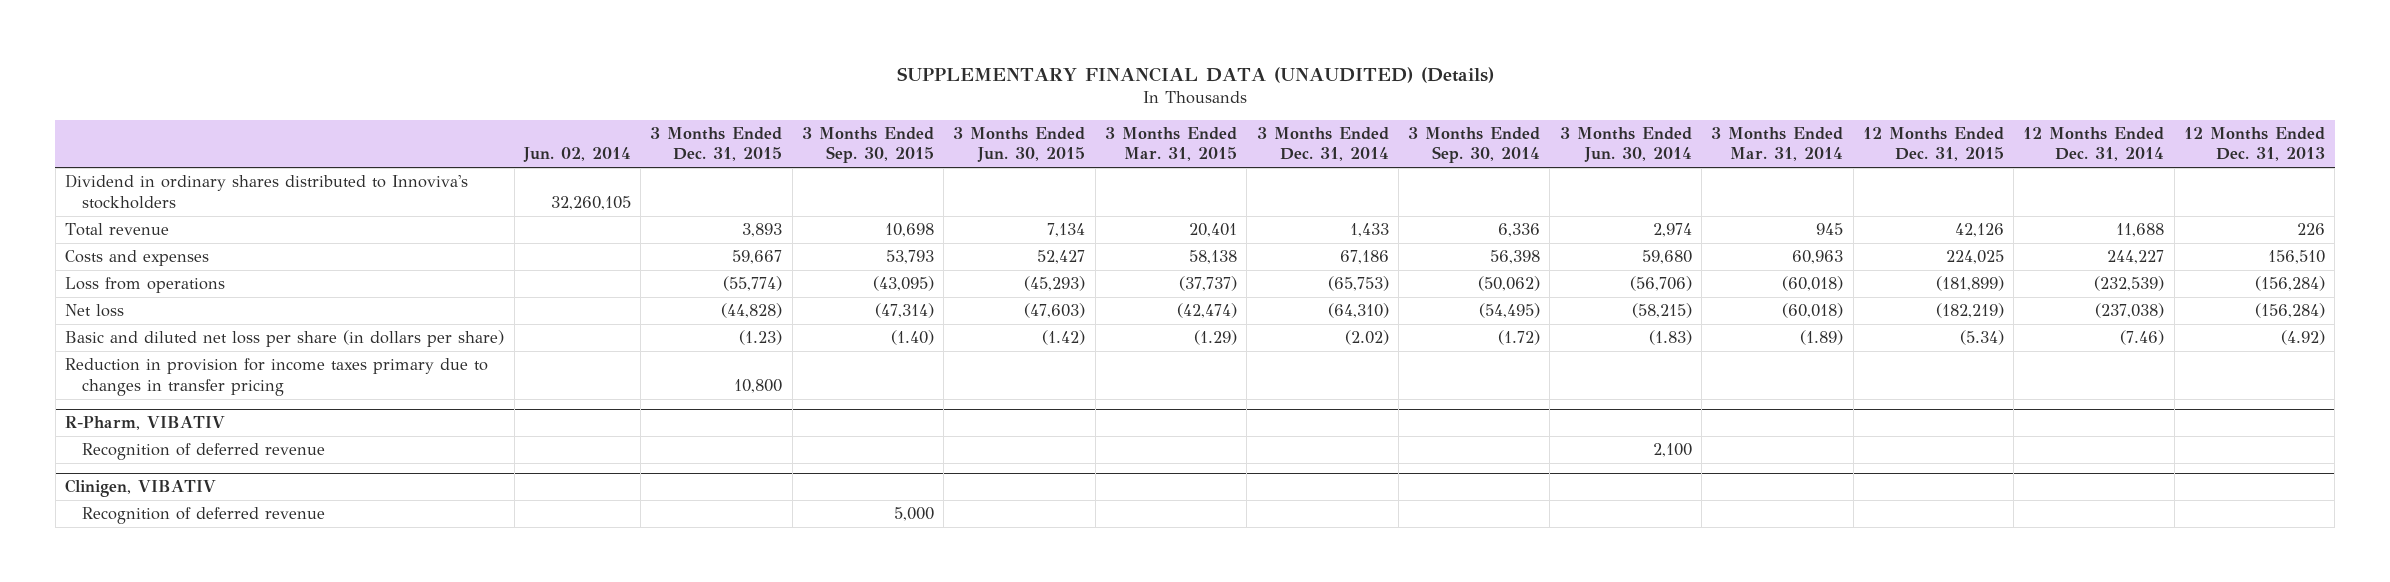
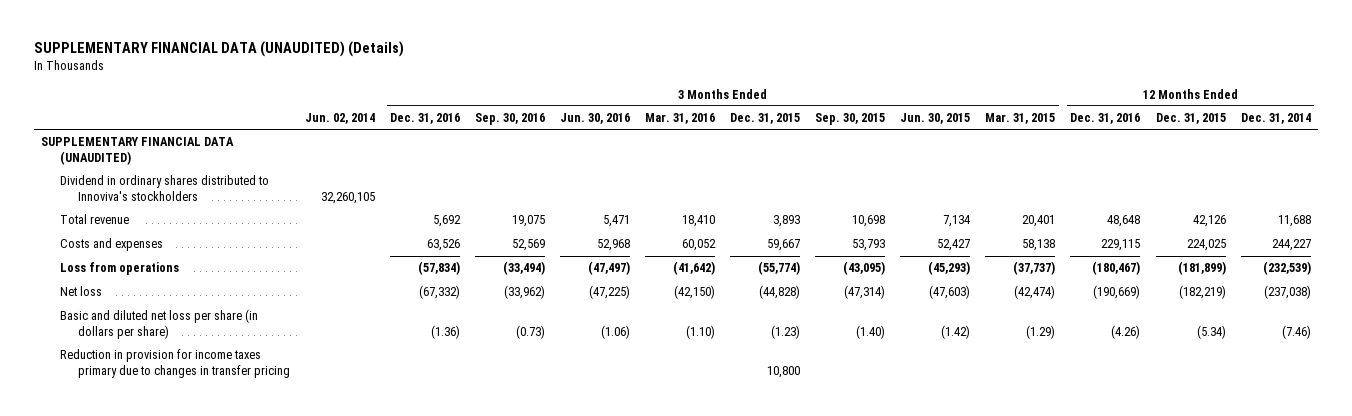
- | Jun. 02, 2014 | 3 Months Ended Dec. 31, 2015 | 3 Months Ended Sep. 30, 2015 | 3 Months Ended Jun. 30, 2015 | 3 Months Ended Mar. 31, 2015 | 3 Months Ended Dec. 31, 2014 | 3 Months Ended Sep. 30, 2014 | 3 Months Ended Jun. 30, 2014 | 3 Months Ended Mar. 31, 2014 | 12 Months Ended Dec. 31, 2015 | 12 Months Ended Dec. 31, 2014 | 12 Months Ended Dec. 31, 2013
+ | Jun. 02, 2014 | 3 Months Ended Dec. 31, 2016 | 3 Months Ended Sep. 30, 2016 | 3 Months Ended Jun. 30, 2016 | 3 Months Ended Mar. 31, 2016 | 3 Months Ended Dec. 31, 2015 | 3 Months Ended Sep. 30, 2015 | 3 Months Ended Jun. 30, 2015 | 3 Months Ended Mar. 31, 2015 | 12 Months Ended Dec. 31, 2016 | 12 Months Ended Dec. 31, 2015 | 12 Months Ended Dec. 31, 2014
+ SUPPLEMENTARY FINANCIAL DATA (UNAUDITED)
- R-Pharm, VIBATIV
- Recognition of deferred revenue | | | | | | | | 2,100 | | | |
- Clinigen, VIBATIV
- Recognition of deferred revenue | | | 5,000 | | | | | | | | |

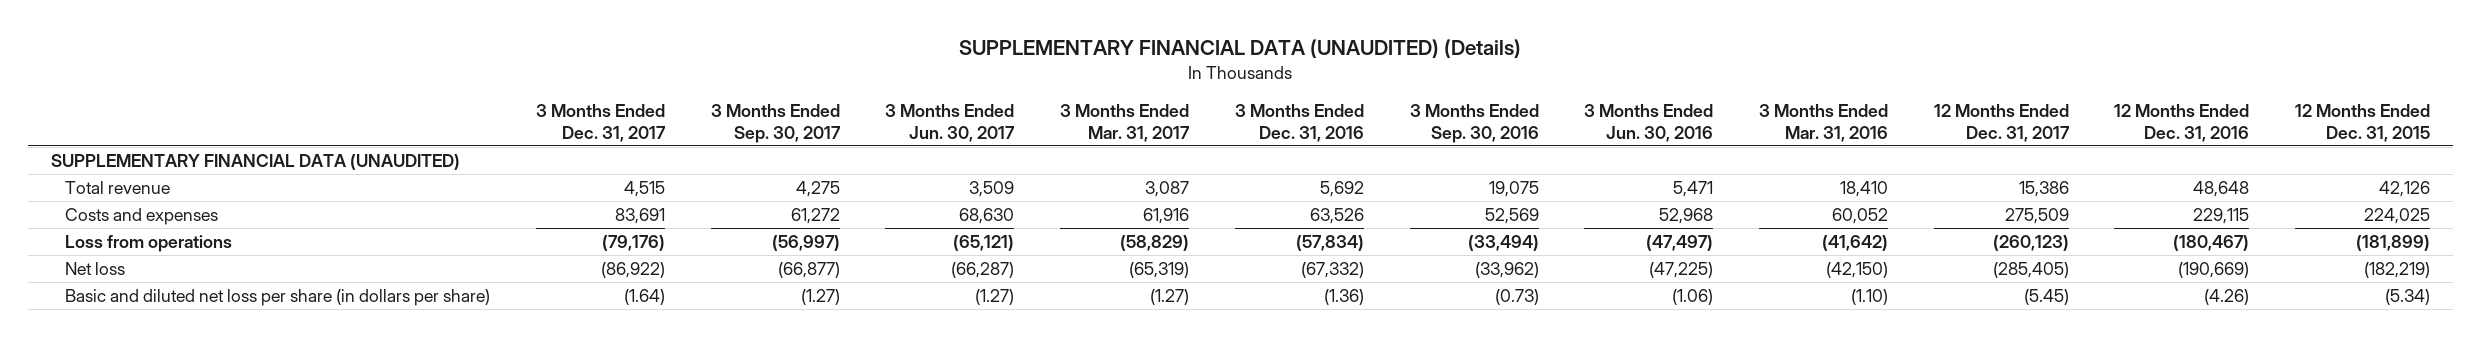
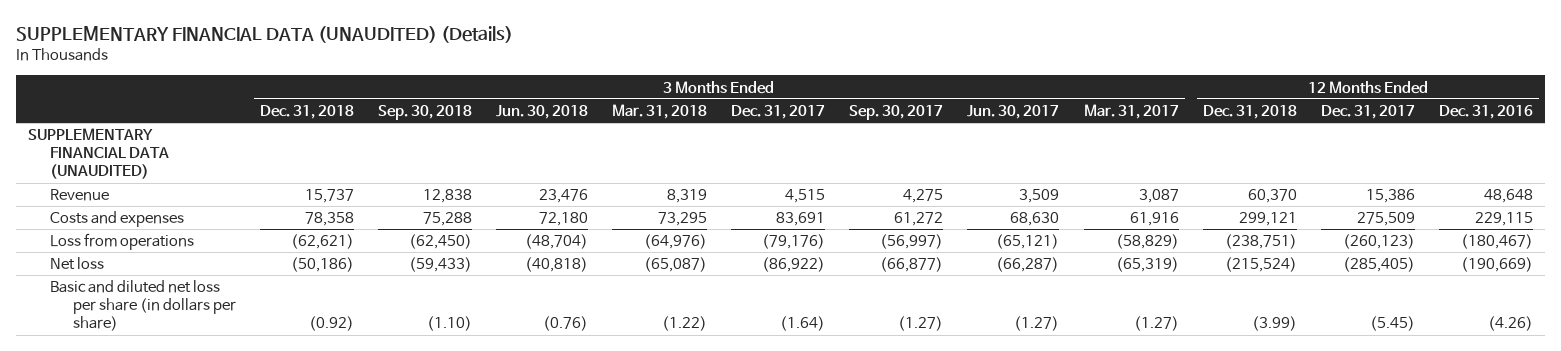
- | 3 Months Ended Dec. 31, 2017 | 3 Months Ended Sep. 30, 2017 | 3 Months Ended Jun. 30, 2017 | 3 Months Ended Mar. 31, 2017 | 3 Months Ended Dec. 31, 2016 | 3 Months Ended Sep. 30, 2016 | 3 Months Ended Jun. 30, 2016 | 3 Months Ended Mar. 31, 2016 | 12 Months Ended Dec. 31, 2017 | 12 Months Ended Dec. 31, 2016 | 12 Months Ended Dec. 31, 2015
+ | 3 Months Ended Dec. 31, 2018 | 3 Months Ended Sep. 30, 2018 | 3 Months Ended Jun. 30, 2018 | 3 Months Ended Mar. 31, 2018 | 3 Months Ended Dec. 31, 2017 | 3 Months Ended Sep. 30, 2017 | 3 Months Ended Jun. 30, 2017 | 3 Months Ended Mar. 31, 2017 | 12 Months Ended Dec. 31, 2018 | 12 Months Ended Dec. 31, 2017 | 12 Months Ended Dec. 31, 2016
- Total revenue | 4,515 | 4,275 | 3,509 | 3,087 | 5,692 | 19,075 | 5,471 | 18,410 | 15,386 | 48,648 | 42,126
+ Revenue | 15,737 | 12,838 | 23,476 | 8,319 | 4,515 | 4,275 | 3,509 | 3,087 | 60,370 | 15,386 | 48,648

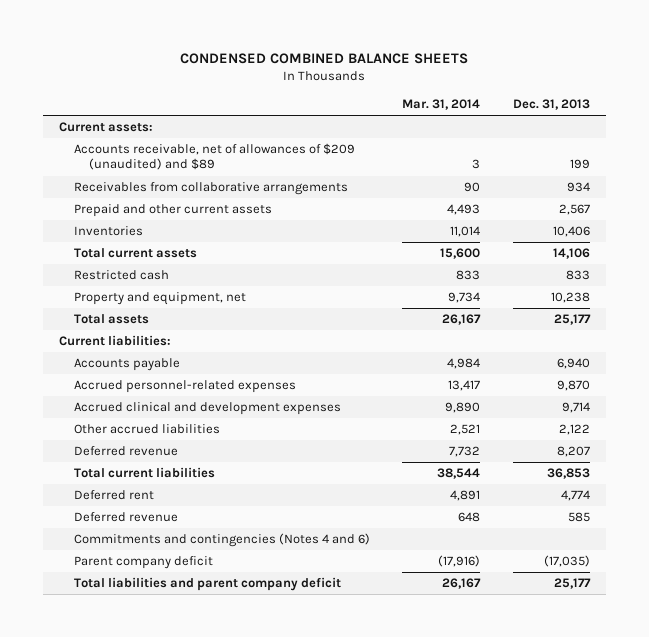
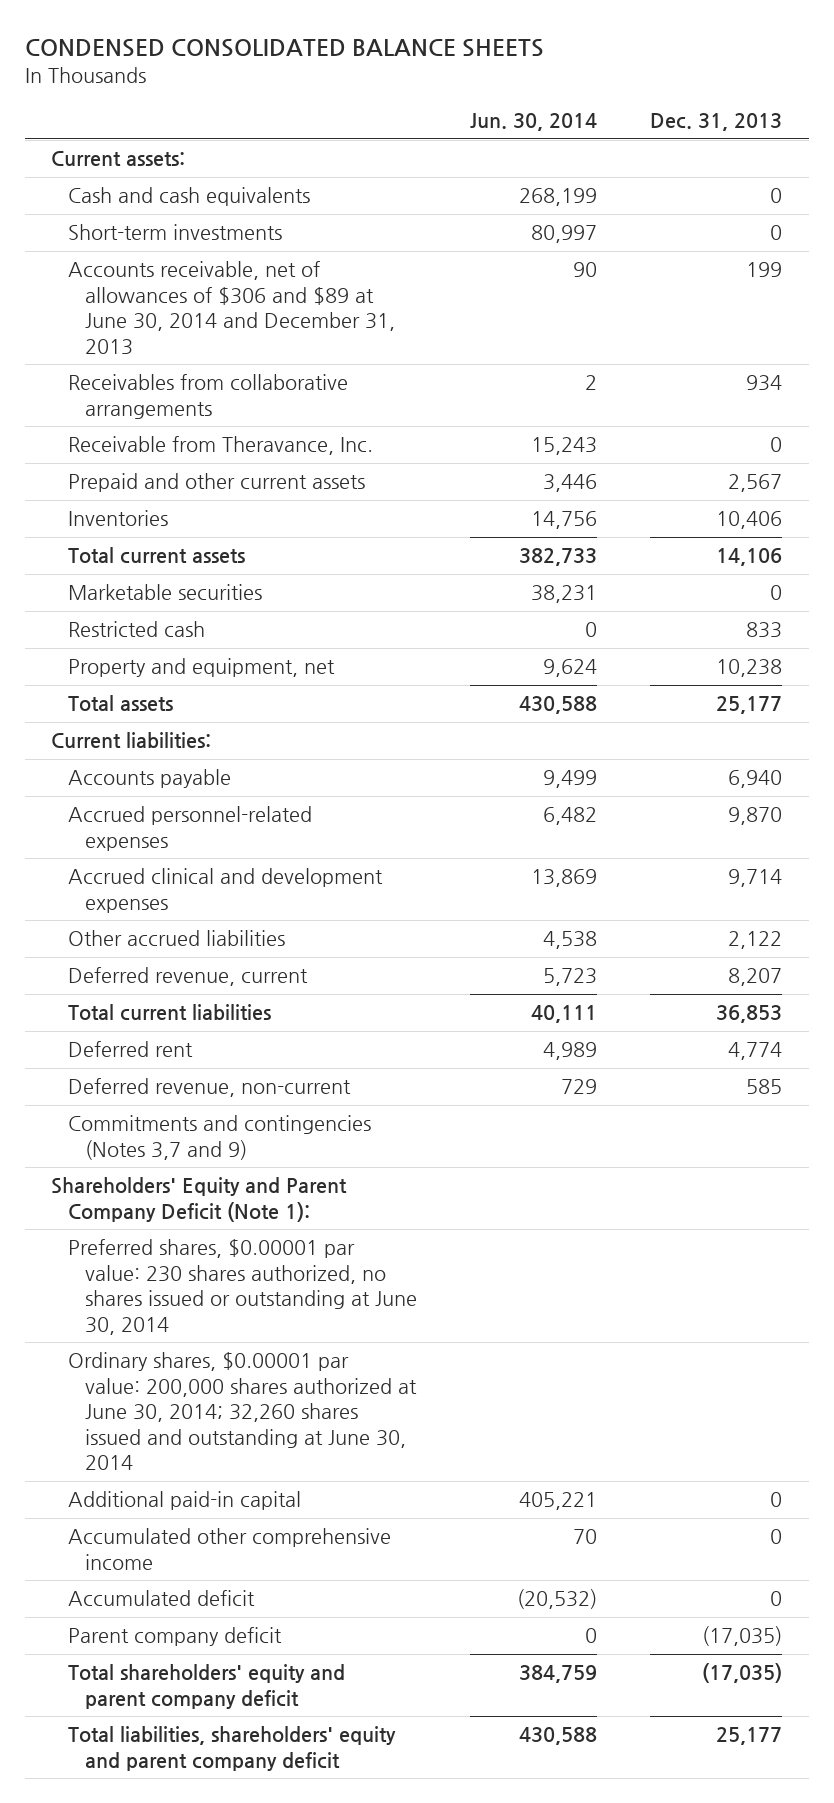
- CONDENSED COMBINED BALANCE SHEETS
+ CONDENSED CONSOLIDATED BALANCE SHEETS
- | Mar. 31, 2014 | Dec. 31, 2013
+ | Jun. 30, 2014 | Dec. 31, 2013
- Accounts receivable, net of allowances of $209 (unaudited) and $89 | 3 | 199
+ Cash and cash equivalents | 268,199 | 0
+ Short-term investments | 80,997 | 0
+ Accounts receivable, net of allowances of $306 and $89 at June 30, 2014 and December 31, 2013 | 90 | 199
+ Receivable from Theravance, Inc. | 15,243 | 0
+ Marketable securities | 38,231 | 0
- Deferred revenue | 7,732 | 8,207
+ Deferred revenue, current | 5,723 | 8,207
- Deferred revenue | 648 | 585
- Commitments and contingencies (Notes 4 and 6)
+ Deferred revenue, non-current | 729 | 585
+ Commitments and contingencies (Notes 3,7 and 9)
+ Shareholders' Equity and Parent Company Deficit (Note 1):
+ Preferred shares, $0.00001 par value: 230 shares authorized, no shares issued or outstanding at June 30, 2014
+ Ordinary shares, $0.00001 par value: 200,000 shares authorized at June 30, 2014; 32,260 shares issued and outstanding at June 30, 2014
+ Additional paid-in capital | 405,221 | 0
+ Accumulated other comprehensive income | 70 | 0
+ Accumulated deficit | (20,532) | 0
- Total liabilities and parent company deficit | 26,167 | 25,177
+ Total shareholders' equity and parent company deficit | 384,759 | (17,035)
+ Total liabilities, shareholders' equity and parent company deficit | 430,588 | 25,177

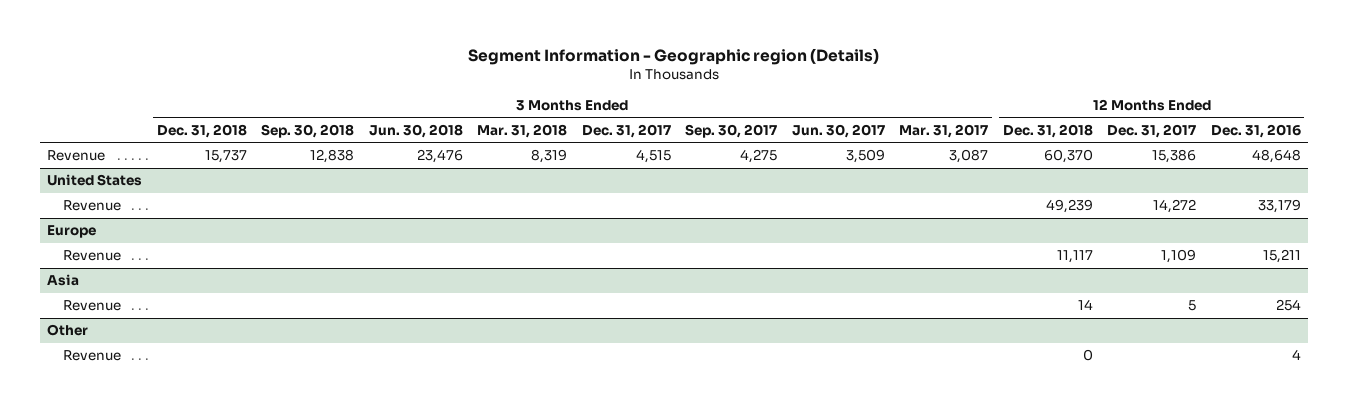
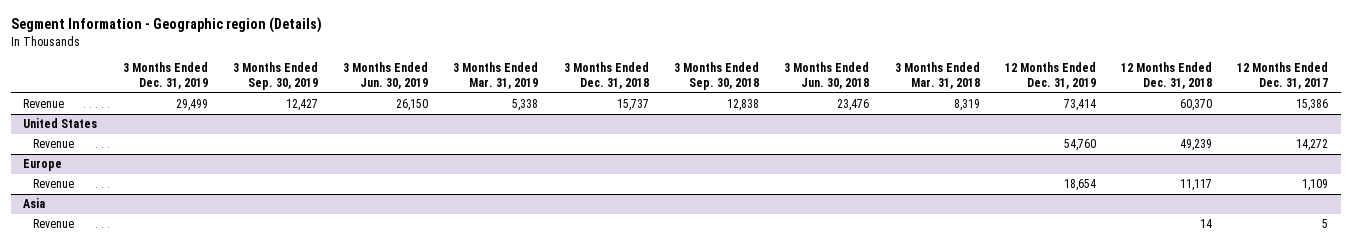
- | 3 Months Ended Dec. 31, 2018 | 3 Months Ended Sep. 30, 2018 | 3 Months Ended Jun. 30, 2018 | 3 Months Ended Mar. 31, 2018 | 3 Months Ended Dec. 31, 2017 | 3 Months Ended Sep. 30, 2017 | 3 Months Ended Jun. 30, 2017 | 3 Months Ended Mar. 31, 2017 | 12 Months Ended Dec. 31, 2018 | 12 Months Ended Dec. 31, 2017 | 12 Months Ended Dec. 31, 2016
+ | 3 Months Ended Dec. 31, 2019 | 3 Months Ended Sep. 30, 2019 | 3 Months Ended Jun. 30, 2019 | 3 Months Ended Mar. 31, 2019 | 3 Months Ended Dec. 31, 2018 | 3 Months Ended Sep. 30, 2018 | 3 Months Ended Jun. 30, 2018 | 3 Months Ended Mar. 31, 2018 | 12 Months Ended Dec. 31, 2019 | 12 Months Ended Dec. 31, 2018 | 12 Months Ended Dec. 31, 2017
- Other
- Revenue | | | | | | | | | 0 | | 4

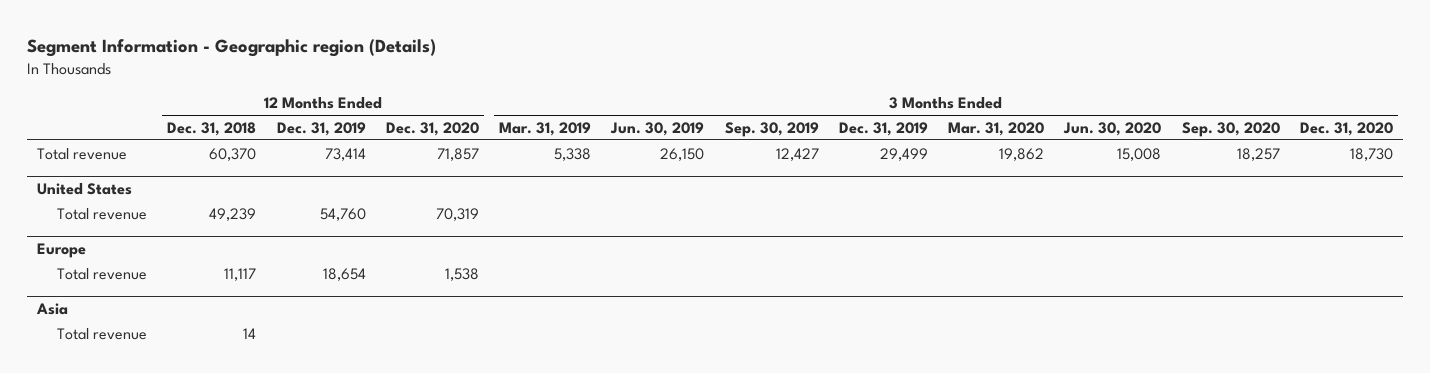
- | 3 Months Ended Dec. 31, 2019 | 3 Months Ended Sep. 30, 2019 | 3 Months Ended Jun. 30, 2019 | 3 Months Ended Mar. 31, 2019 | 3 Months Ended Dec. 31, 2018 | 3 Months Ended Sep. 30, 2018 | 3 Months Ended Jun. 30, 2018 | 3 Months Ended Mar. 31, 2018 | 12 Months Ended Dec. 31, 2019 | 12 Months Ended Dec. 31, 2018 | 12 Months Ended Dec. 31, 2017
+ | 12 Months Ended Dec. 31, 2018 | 12 Months Ended Dec. 31, 2019 | 12 Months Ended Dec. 31, 2020 | 3 Months Ended Mar. 31, 2019 | 3 Months Ended Jun. 30, 2019 | 3 Months Ended Sep. 30, 2019 | 3 Months Ended Dec. 31, 2019 | 3 Months Ended Mar. 31, 2020 | 3 Months Ended Jun. 30, 2020 | 3 Months Ended Sep. 30, 2020 | 3 Months Ended Dec. 31, 2020
- Revenue | 29,499 | 12,427 | 26,150 | 5,338 | 15,737 | 12,838 | 23,476 | 8,319 | 73,414 | 60,370 | 15,386
+ Total revenue | 60,370 | 73,414 | 71,857 | 5,338 | 26,150 | 12,427 | 29,499 | 19,862 | 15,008 | 18,257 | 18,730
@ United States
- Revenue | | | | | | | | | 54,760 | 49,239 | 14,272
+ Total revenue | 49,239 | 54,760 | 70,319 | | | | | | | |
@ Europe
- Revenue | | | | | | | | | 18,654 | 11,117 | 1,109
+ Total revenue | 11,117 | 18,654 | 1,538 | | | | | | | |
@ Asia
- Revenue | | | | | | | | | | 14 | 5
+ Total revenue | 14 | | | | | | | | | |

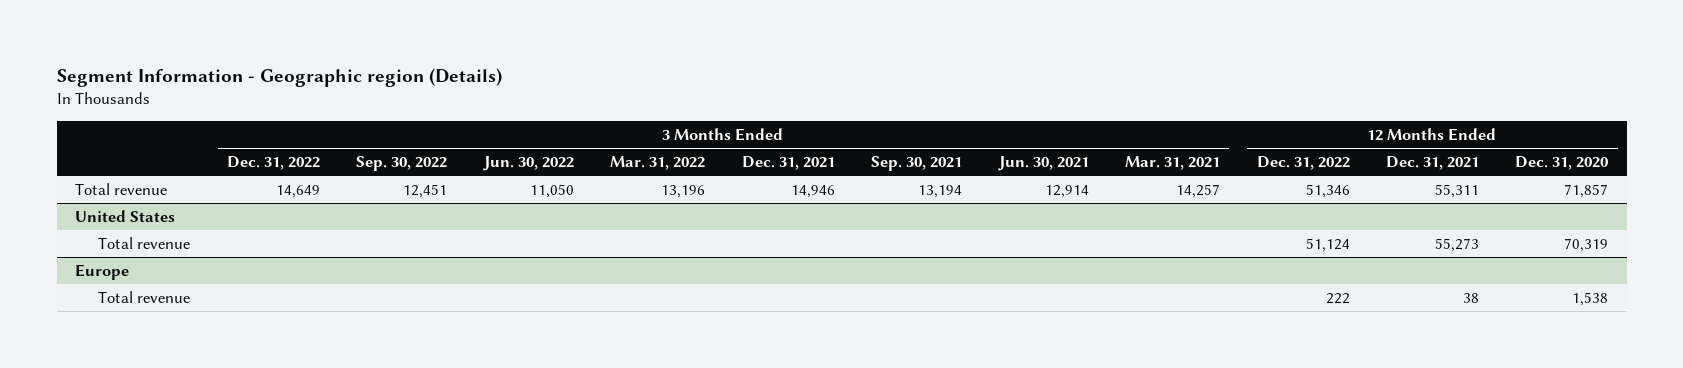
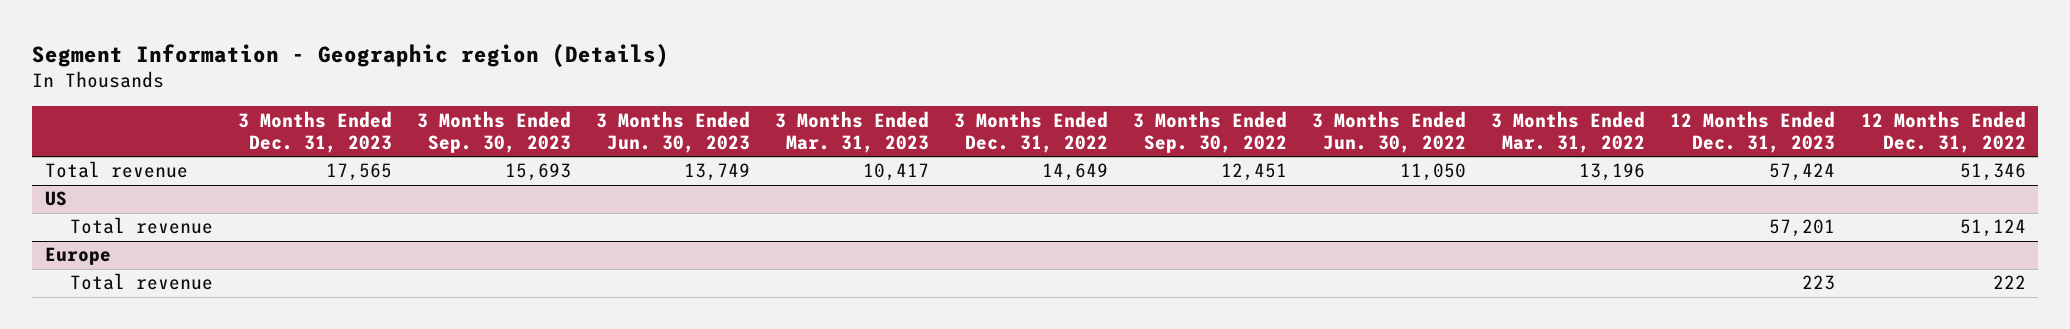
- | 3 Months Ended Dec. 31, 2022 | 3 Months Ended Sep. 30, 2022 | 3 Months Ended Jun. 30, 2022 | 3 Months Ended Mar. 31, 2022 | 3 Months Ended Dec. 31, 2021 | 3 Months Ended Sep. 30, 2021 | 3 Months Ended Jun. 30, 2021 | 3 Months Ended Mar. 31, 2021 | 12 Months Ended Dec. 31, 2022 | 12 Months Ended Dec. 31, 2021 | 12 Months Ended Dec. 31, 2020
+ | 3 Months Ended Dec. 31, 2023 | 3 Months Ended Sep. 30, 2023 | 3 Months Ended Jun. 30, 2023 | 3 Months Ended Mar. 31, 2023 | 3 Months Ended Dec. 31, 2022 | 3 Months Ended Sep. 30, 2022 | 3 Months Ended Jun. 30, 2022 | 3 Months Ended Mar. 31, 2022 | 12 Months Ended Dec. 31, 2023 | 12 Months Ended Dec. 31, 2022
- United States
+ US

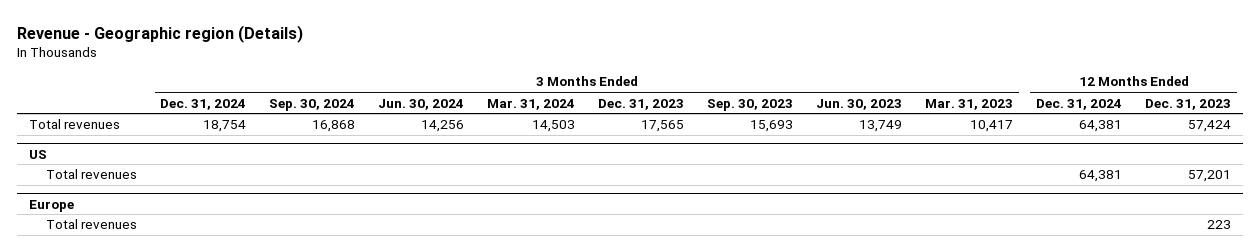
- Segment Information - Geographic region (Details)
+ Revenue - Geographic region (Details)
- | 3 Months Ended Dec. 31, 2023 | 3 Months Ended Sep. 30, 2023 | 3 Months Ended Jun. 30, 2023 | 3 Months Ended Mar. 31, 2023 | 3 Months Ended Dec. 31, 2022 | 3 Months Ended Sep. 30, 2022 | 3 Months Ended Jun. 30, 2022 | 3 Months Ended Mar. 31, 2022 | 12 Months Ended Dec. 31, 2023 | 12 Months Ended Dec. 31, 2022
+ | 3 Months Ended Dec. 31, 2024 | 3 Months Ended Sep. 30, 2024 | 3 Months Ended Jun. 30, 2024 | 3 Months Ended Mar. 31, 2024 | 3 Months Ended Dec. 31, 2023 | 3 Months Ended Sep. 30, 2023 | 3 Months Ended Jun. 30, 2023 | 3 Months Ended Mar. 31, 2023 | 12 Months Ended Dec. 31, 2024 | 12 Months Ended Dec. 31, 2023
- Total revenue | 17,565 | 15,693 | 13,749 | 10,417 | 14,649 | 12,451 | 11,050 | 13,196 | 57,424 | 51,346
+ Total revenues | 18,754 | 16,868 | 14,256 | 14,503 | 17,565 | 15,693 | 13,749 | 10,417 | 64,381 | 57,424
@ US
- Total revenue | | | | | | | | | 57,201 | 51,124
+ Total revenues | | | | | | | | | 64,381 | 57,201
@ Europe
- Total revenue | | | | | | | | | 223 | 222
+ Total revenues | | | | | | | | | | 223

